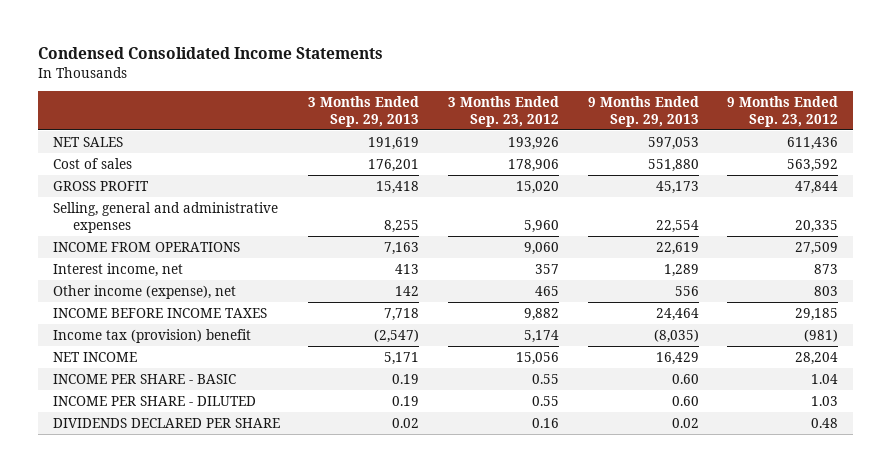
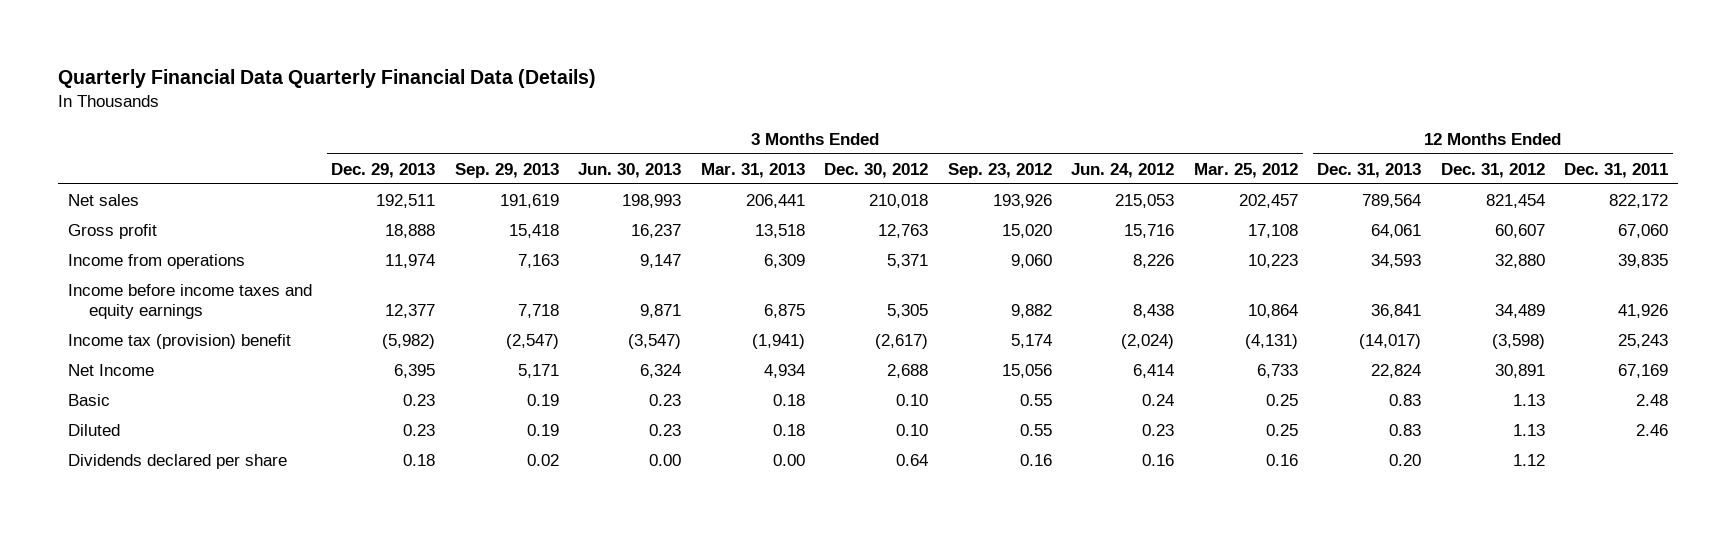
- Condensed Consolidated Income Statements
+ Quarterly Financial Data Quarterly Financial Data (Details)
- | 3 Months Ended Sep. 29, 2013 | 3 Months Ended Sep. 23, 2012 | 9 Months Ended Sep. 29, 2013 | 9 Months Ended Sep. 23, 2012
+ | 3 Months Ended Dec. 29, 2013 | 3 Months Ended Sep. 29, 2013 | 3 Months Ended Jun. 30, 2013 | 3 Months Ended Mar. 31, 2013 | 3 Months Ended Dec. 30, 2012 | 3 Months Ended Sep. 23, 2012 | 3 Months Ended Jun. 24, 2012 | 3 Months Ended Mar. 25, 2012 | 12 Months Ended Dec. 31, 2013 | 12 Months Ended Dec. 31, 2012 | 12 Months Ended Dec. 31, 2011
- NET SALES | 191,619 | 193,926 | 597,053 | 611,436
- Cost of sales | 176,201 | 178,906 | 551,880 | 563,592
- GROSS PROFIT | 15,418 | 15,020 | 45,173 | 47,844
- Selling, general and administrative expenses | 8,255 | 5,960 | 22,554 | 20,335
- INCOME FROM OPERATIONS | 7,163 | 9,060 | 22,619 | 27,509
- Interest income, net | 413 | 357 | 1,289 | 873
- Other income (expense), net | 142 | 465 | 556 | 803
- INCOME BEFORE INCOME TAXES | 7,718 | 9,882 | 24,464 | 29,185
+ Net sales | 192,511 | 191,619 | 198,993 | 206,441 | 210,018 | 193,926 | 215,053 | 202,457 | 789,564 | 821,454 | 822,172
+ Gross profit | 18,888 | 15,418 | 16,237 | 13,518 | 12,763 | 15,020 | 15,716 | 17,108 | 64,061 | 60,607 | 67,060
+ Income from operations | 11,974 | 7,163 | 9,147 | 6,309 | 5,371 | 9,060 | 8,226 | 10,223 | 34,593 | 32,880 | 39,835
+ Income before income taxes and equity earnings | 12,377 | 7,718 | 9,871 | 6,875 | 5,305 | 9,882 | 8,438 | 10,864 | 36,841 | 34,489 | 41,926
- NET INCOME | 5,171 | 15,056 | 16,429 | 28,204
- INCOME PER SHARE - BASIC | 0.19 | 0.55 | 0.60 | 1.04
- INCOME PER SHARE - DILUTED | 0.19 | 0.55 | 0.60 | 1.03
- DIVIDENDS DECLARED PER SHARE | 0.02 | 0.16 | 0.02 | 0.48
+ Net Income | 6,395 | 5,171 | 6,324 | 4,934 | 2,688 | 15,056 | 6,414 | 6,733 | 22,824 | 30,891 | 67,169
+ Basic | 0.23 | 0.19 | 0.23 | 0.18 | 0.10 | 0.55 | 0.24 | 0.25 | 0.83 | 1.13 | 2.48
+ Diluted | 0.23 | 0.19 | 0.23 | 0.18 | 0.10 | 0.55 | 0.23 | 0.25 | 0.83 | 1.13 | 2.46
+ Dividends declared per share | 0.18 | 0.02 | 0.00 | 0.00 | 0.64 | 0.16 | 0.16 | 0.16 | 0.20 | 1.12 |

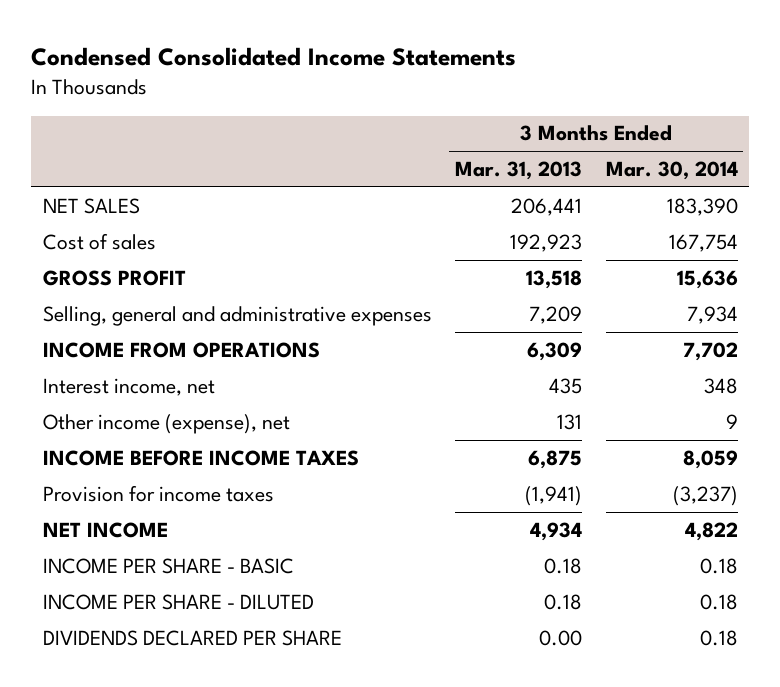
- Quarterly Financial Data Quarterly Financial Data (Details)
+ Condensed Consolidated Income Statements
- | 3 Months Ended Dec. 29, 2013 | 3 Months Ended Sep. 29, 2013 | 3 Months Ended Jun. 30, 2013 | 3 Months Ended Mar. 31, 2013 | 3 Months Ended Dec. 30, 2012 | 3 Months Ended Sep. 23, 2012 | 3 Months Ended Jun. 24, 2012 | 3 Months Ended Mar. 25, 2012 | 12 Months Ended Dec. 31, 2013 | 12 Months Ended Dec. 31, 2012 | 12 Months Ended Dec. 31, 2011
+ | 3 Months Ended Mar. 31, 2013 | 3 Months Ended Mar. 30, 2014
- Net sales | 192,511 | 191,619 | 198,993 | 206,441 | 210,018 | 193,926 | 215,053 | 202,457 | 789,564 | 821,454 | 822,172
- Gross profit | 18,888 | 15,418 | 16,237 | 13,518 | 12,763 | 15,020 | 15,716 | 17,108 | 64,061 | 60,607 | 67,060
- Income from operations | 11,974 | 7,163 | 9,147 | 6,309 | 5,371 | 9,060 | 8,226 | 10,223 | 34,593 | 32,880 | 39,835
- Income before income taxes and equity earnings | 12,377 | 7,718 | 9,871 | 6,875 | 5,305 | 9,882 | 8,438 | 10,864 | 36,841 | 34,489 | 41,926
- Income tax (provision) benefit | (5,982) | (2,547) | (3,547) | (1,941) | (2,617) | 5,174 | (2,024) | (4,131) | (14,017) | (3,598) | 25,243
- Net Income | 6,395 | 5,171 | 6,324 | 4,934 | 2,688 | 15,056 | 6,414 | 6,733 | 22,824 | 30,891 | 67,169
- Basic | 0.23 | 0.19 | 0.23 | 0.18 | 0.10 | 0.55 | 0.24 | 0.25 | 0.83 | 1.13 | 2.48
- Diluted | 0.23 | 0.19 | 0.23 | 0.18 | 0.10 | 0.55 | 0.23 | 0.25 | 0.83 | 1.13 | 2.46
- Dividends declared per share | 0.18 | 0.02 | 0.00 | 0.00 | 0.64 | 0.16 | 0.16 | 0.16 | 0.20 | 1.12 |
+ NET SALES | 206,441 | 183,390
+ Cost of sales | 192,923 | 167,754
+ GROSS PROFIT | 13,518 | 15,636
+ Selling, general and administrative expenses | 7,209 | 7,934
+ INCOME FROM OPERATIONS | 6,309 | 7,702
+ Interest income, net | 435 | 348
+ Other income (expense), net | 131 | 9
+ INCOME BEFORE INCOME TAXES | 6,875 | 8,059
+ Provision for income taxes | (1,941) | (3,237)
+ NET INCOME | 4,934 | 4,822
+ INCOME PER SHARE - BASIC | 0.18 | 0.18
+ INCOME PER SHARE - DILUTED | 0.18 | 0.18
+ DIVIDENDS DECLARED PER SHARE | 0.00 | 0.18

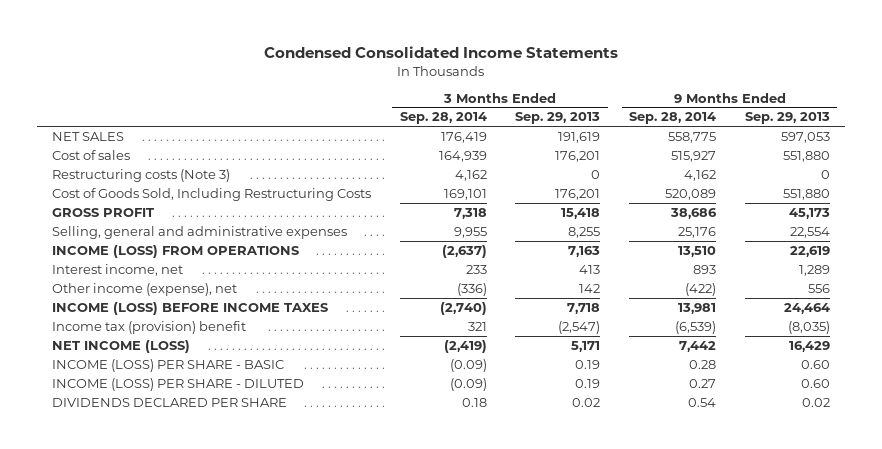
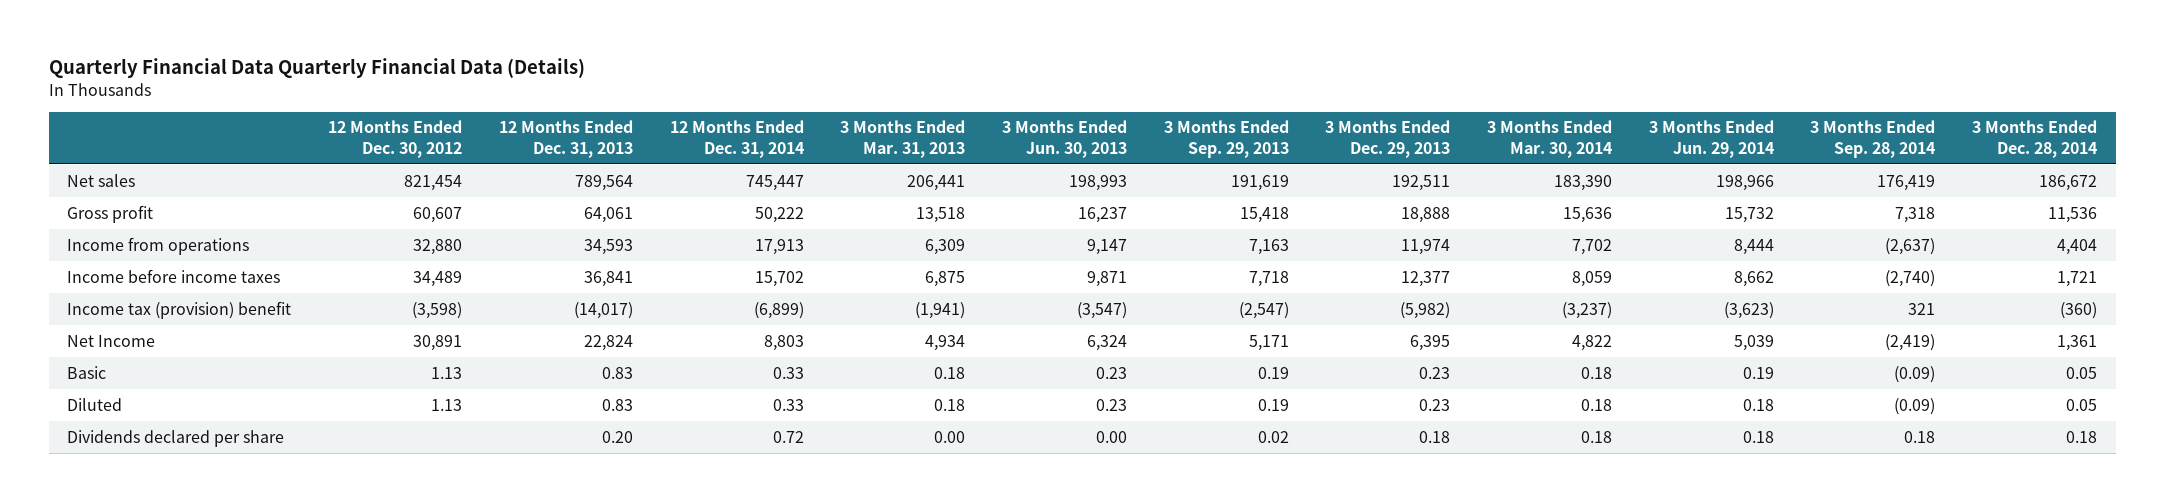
- Condensed Consolidated Income Statements
+ Quarterly Financial Data Quarterly Financial Data (Details)
- | 3 Months Ended Sep. 28, 2014 | 3 Months Ended Sep. 29, 2013 | 9 Months Ended Sep. 28, 2014 | 9 Months Ended Sep. 29, 2013
+ | 12 Months Ended Dec. 30, 2012 | 12 Months Ended Dec. 31, 2013 | 12 Months Ended Dec. 31, 2014 | 3 Months Ended Mar. 31, 2013 | 3 Months Ended Jun. 30, 2013 | 3 Months Ended Sep. 29, 2013 | 3 Months Ended Dec. 29, 2013 | 3 Months Ended Mar. 30, 2014 | 3 Months Ended Jun. 29, 2014 | 3 Months Ended Sep. 28, 2014 | 3 Months Ended Dec. 28, 2014
- NET SALES | 176,419 | 191,619 | 558,775 | 597,053
- Cost of sales | 164,939 | 176,201 | 515,927 | 551,880
- Restructuring costs (Note 3) | 4,162 | 0 | 4,162 | 0
- Cost of Goods Sold, Including Restructuring Costs | 169,101 | 176,201 | 520,089 | 551,880
- GROSS PROFIT | 7,318 | 15,418 | 38,686 | 45,173
- Selling, general and administrative expenses | 9,955 | 8,255 | 25,176 | 22,554
- INCOME (LOSS) FROM OPERATIONS | (2,637) | 7,163 | 13,510 | 22,619
- Interest income, net | 233 | 413 | 893 | 1,289
- Other income (expense), net | (336) | 142 | (422) | 556
- INCOME (LOSS) BEFORE INCOME TAXES | (2,740) | 7,718 | 13,981 | 24,464
+ Net sales | 821,454 | 789,564 | 745,447 | 206,441 | 198,993 | 191,619 | 192,511 | 183,390 | 198,966 | 176,419 | 186,672
+ Gross profit | 60,607 | 64,061 | 50,222 | 13,518 | 16,237 | 15,418 | 18,888 | 15,636 | 15,732 | 7,318 | 11,536
+ Income from operations | 32,880 | 34,593 | 17,913 | 6,309 | 9,147 | 7,163 | 11,974 | 7,702 | 8,444 | (2,637) | 4,404
+ Income before income taxes | 34,489 | 36,841 | 15,702 | 6,875 | 9,871 | 7,718 | 12,377 | 8,059 | 8,662 | (2,740) | 1,721
- NET INCOME (LOSS) | (2,419) | 5,171 | 7,442 | 16,429
- INCOME (LOSS) PER SHARE - BASIC | (0.09) | 0.19 | 0.28 | 0.60
- INCOME (LOSS) PER SHARE - DILUTED | (0.09) | 0.19 | 0.27 | 0.60
- DIVIDENDS DECLARED PER SHARE | 0.18 | 0.02 | 0.54 | 0.02
+ Net Income | 30,891 | 22,824 | 8,803 | 4,934 | 6,324 | 5,171 | 6,395 | 4,822 | 5,039 | (2,419) | 1,361
+ Basic | 1.13 | 0.83 | 0.33 | 0.18 | 0.23 | 0.19 | 0.23 | 0.18 | 0.19 | (0.09) | 0.05
+ Diluted | 1.13 | 0.83 | 0.33 | 0.18 | 0.23 | 0.19 | 0.23 | 0.18 | 0.18 | (0.09) | 0.05
+ Dividends declared per share | | 0.20 | 0.72 | 0.00 | 0.00 | 0.02 | 0.18 | 0.18 | 0.18 | 0.18 | 0.18

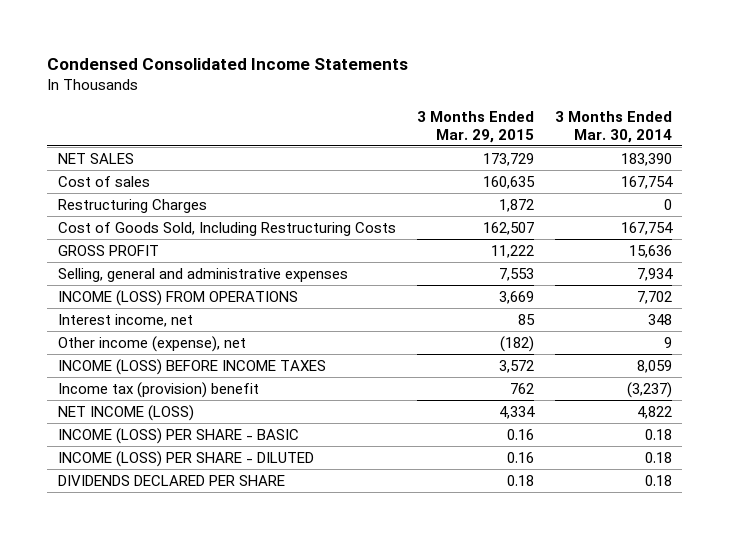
- Quarterly Financial Data Quarterly Financial Data (Details)
+ Condensed Consolidated Income Statements
- | 12 Months Ended Dec. 30, 2012 | 12 Months Ended Dec. 31, 2013 | 12 Months Ended Dec. 31, 2014 | 3 Months Ended Mar. 31, 2013 | 3 Months Ended Jun. 30, 2013 | 3 Months Ended Sep. 29, 2013 | 3 Months Ended Dec. 29, 2013 | 3 Months Ended Mar. 30, 2014 | 3 Months Ended Jun. 29, 2014 | 3 Months Ended Sep. 28, 2014 | 3 Months Ended Dec. 28, 2014
+ | 3 Months Ended Mar. 29, 2015 | 3 Months Ended Mar. 30, 2014
- Net sales | 821,454 | 789,564 | 745,447 | 206,441 | 198,993 | 191,619 | 192,511 | 183,390 | 198,966 | 176,419 | 186,672
- Gross profit | 60,607 | 64,061 | 50,222 | 13,518 | 16,237 | 15,418 | 18,888 | 15,636 | 15,732 | 7,318 | 11,536
- Income from operations | 32,880 | 34,593 | 17,913 | 6,309 | 9,147 | 7,163 | 11,974 | 7,702 | 8,444 | (2,637) | 4,404
- Income before income taxes | 34,489 | 36,841 | 15,702 | 6,875 | 9,871 | 7,718 | 12,377 | 8,059 | 8,662 | (2,740) | 1,721
+ NET SALES | 173,729 | 183,390
+ Cost of sales | 160,635 | 167,754
+ Restructuring Charges | 1,872 | 0
+ Cost of Goods Sold, Including Restructuring Costs | 162,507 | 167,754
+ GROSS PROFIT | 11,222 | 15,636
+ Selling, general and administrative expenses | 7,553 | 7,934
+ INCOME (LOSS) FROM OPERATIONS | 3,669 | 7,702
+ Interest income, net | 85 | 348
+ Other income (expense), net | (182) | 9
+ INCOME (LOSS) BEFORE INCOME TAXES | 3,572 | 8,059
- Net Income | 30,891 | 22,824 | 8,803 | 4,934 | 6,324 | 5,171 | 6,395 | 4,822 | 5,039 | (2,419) | 1,361
- Basic | 1.13 | 0.83 | 0.33 | 0.18 | 0.23 | 0.19 | 0.23 | 0.18 | 0.19 | (0.09) | 0.05
- Diluted | 1.13 | 0.83 | 0.33 | 0.18 | 0.23 | 0.19 | 0.23 | 0.18 | 0.18 | (0.09) | 0.05
- Dividends declared per share | | 0.20 | 0.72 | 0.00 | 0.00 | 0.02 | 0.18 | 0.18 | 0.18 | 0.18 | 0.18
+ NET INCOME (LOSS) | 4,334 | 4,822
+ INCOME (LOSS) PER SHARE - BASIC | 0.16 | 0.18
+ INCOME (LOSS) PER SHARE - DILUTED | 0.16 | 0.18
+ DIVIDENDS DECLARED PER SHARE | 0.18 | 0.18

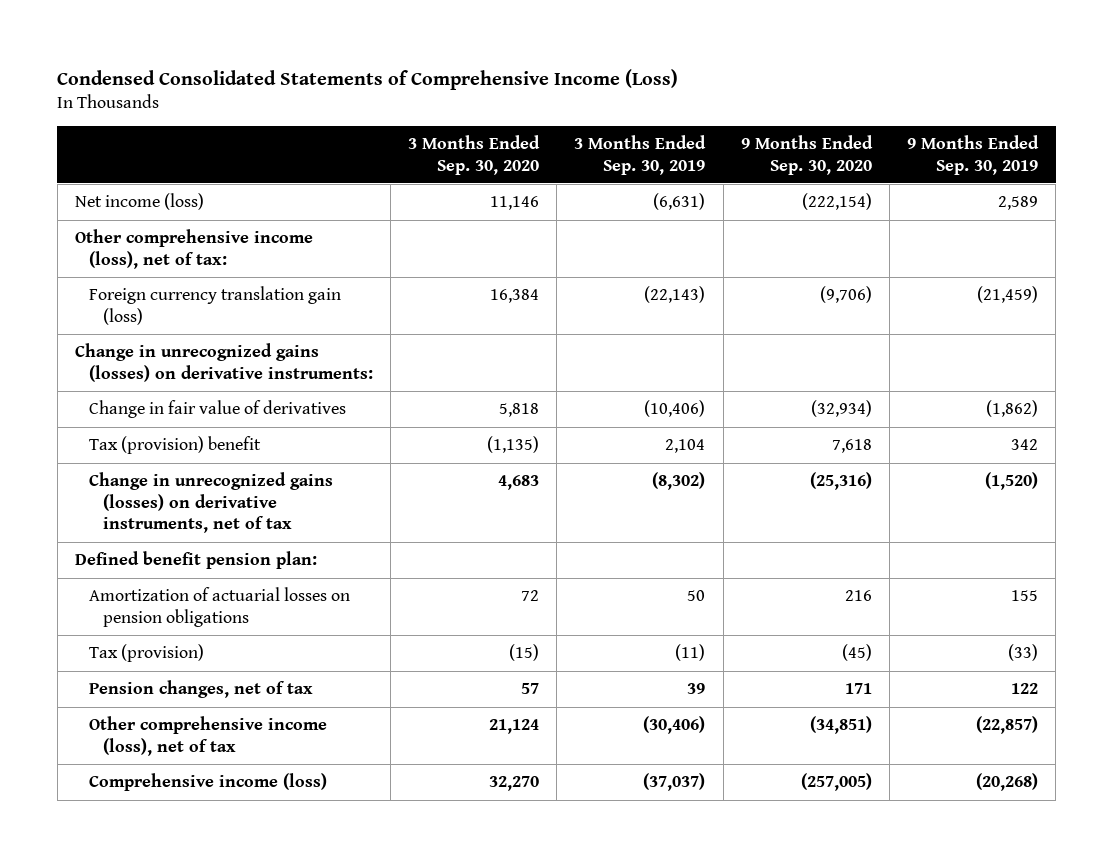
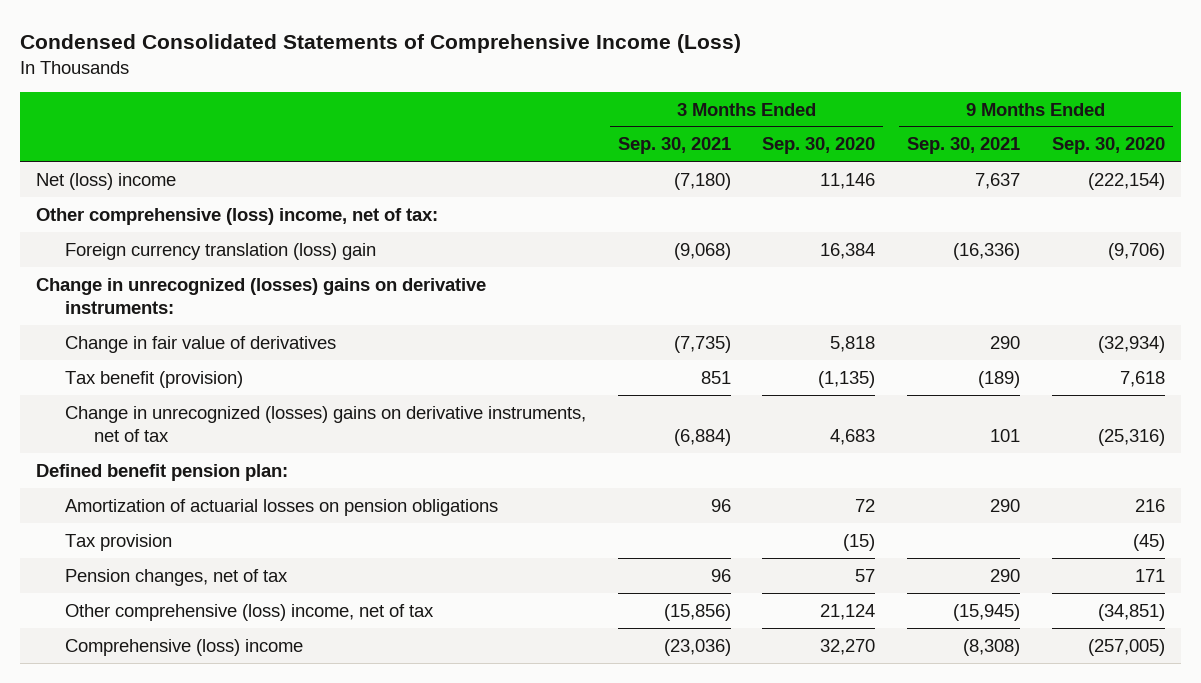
- | 3 Months Ended Sep. 30, 2020 | 3 Months Ended Sep. 30, 2019 | 9 Months Ended Sep. 30, 2020 | 9 Months Ended Sep. 30, 2019
+ | 3 Months Ended Sep. 30, 2021 | 3 Months Ended Sep. 30, 2020 | 9 Months Ended Sep. 30, 2021 | 9 Months Ended Sep. 30, 2020
- Net income (loss) | 11,146 | (6,631) | (222,154) | 2,589
- Other comprehensive income (loss), net of tax:
- Foreign currency translation gain (loss) | 16,384 | (22,143) | (9,706) | (21,459)
- Change in unrecognized gains (losses) on derivative instruments:
+ Net (loss) income | (7,180) | 11,146 | 7,637 | (222,154)
+ Other comprehensive (loss) income, net of tax:
+ Foreign currency translation (loss) gain | (9,068) | 16,384 | (16,336) | (9,706)
+ Change in unrecognized (losses) gains on derivative instruments:
- Tax (provision) benefit | (1,135) | 2,104 | 7,618 | 342
- Change in unrecognized gains (losses) on derivative instruments, net of tax | 4,683 | (8,302) | (25,316) | (1,520)
+ Tax benefit (provision) | 851 | (1,135) | (189) | 7,618
+ Change in unrecognized (losses) gains on derivative instruments, net of tax | (6,884) | 4,683 | 101 | (25,316)
- Tax (provision) | (15) | (11) | (45) | (33)
+ Tax provision | | (15) | | (45)
- Other comprehensive income (loss), net of tax | 21,124 | (30,406) | (34,851) | (22,857)
- Comprehensive income (loss) | 32,270 | (37,037) | (257,005) | (20,268)
+ Other comprehensive (loss) income, net of tax | (15,856) | 21,124 | (15,945) | (34,851)
+ Comprehensive (loss) income | (23,036) | 32,270 | (8,308) | (257,005)

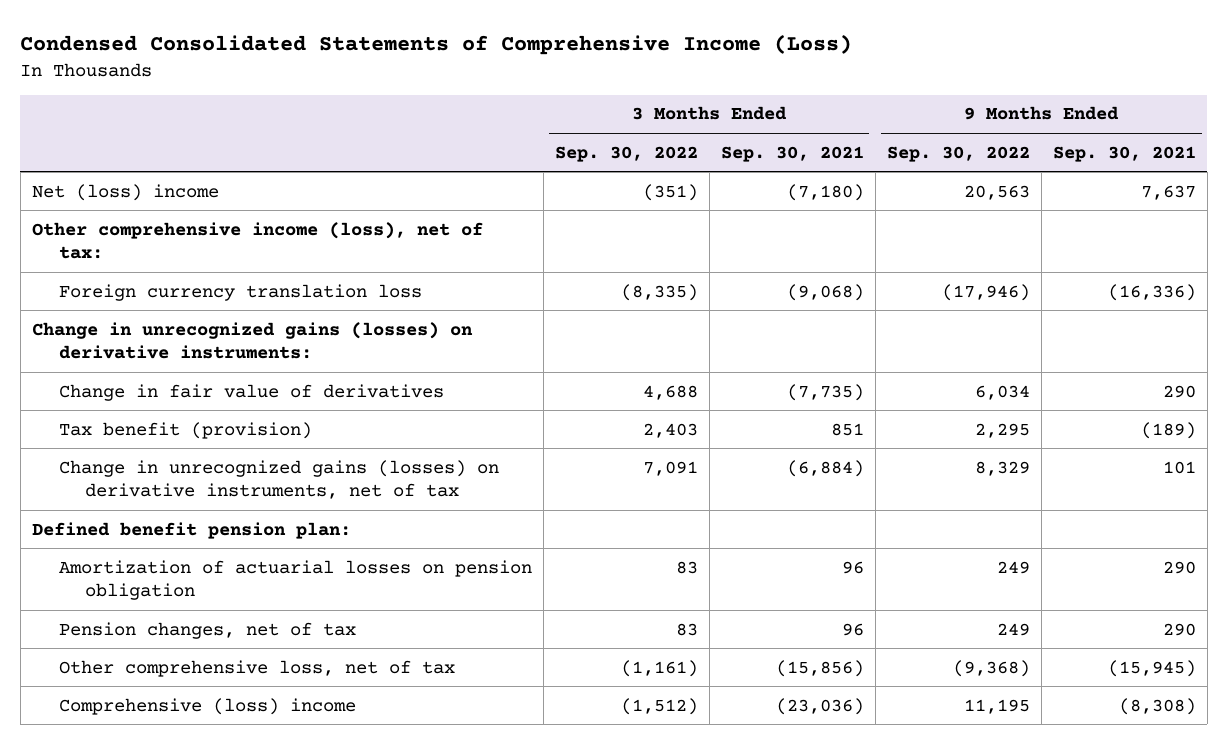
- | 3 Months Ended Sep. 30, 2021 | 3 Months Ended Sep. 30, 2020 | 9 Months Ended Sep. 30, 2021 | 9 Months Ended Sep. 30, 2020
+ | 3 Months Ended Sep. 30, 2022 | 3 Months Ended Sep. 30, 2021 | 9 Months Ended Sep. 30, 2022 | 9 Months Ended Sep. 30, 2021
- Other comprehensive (loss) income, net of tax:
- Foreign currency translation (loss) gain | (9,068) | 16,384 | (16,336) | (9,706)
- Change in unrecognized (losses) gains on derivative instruments:
+ Other comprehensive income (loss), net of tax:
+ Foreign currency translation loss | (8,335) | (9,068) | (17,946) | (16,336)
+ Change in unrecognized gains (losses) on derivative instruments:
- Change in unrecognized (losses) gains on derivative instruments, net of tax | (6,884) | 4,683 | 101 | (25,316)
+ Change in unrecognized gains (losses) on derivative instruments, net of tax | 7,091 | (6,884) | 8,329 | 101
- Amortization of actuarial losses on pension obligations | 96 | 72 | 290 | 216
- Tax provision | | (15) | | (45)
+ Amortization of actuarial losses on pension obligation | 83 | 96 | 249 | 290
- Other comprehensive (loss) income, net of tax | (15,856) | 21,124 | (15,945) | (34,851)
+ Other comprehensive loss, net of tax | (1,161) | (15,856) | (9,368) | (15,945)

